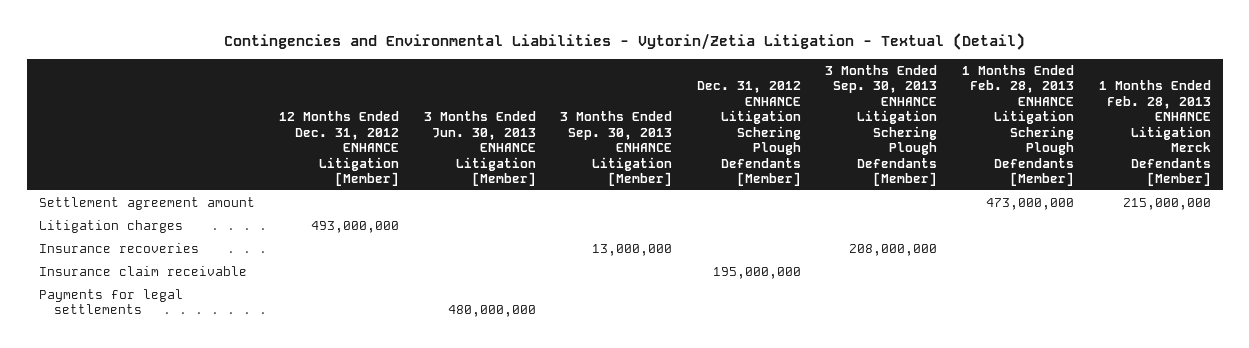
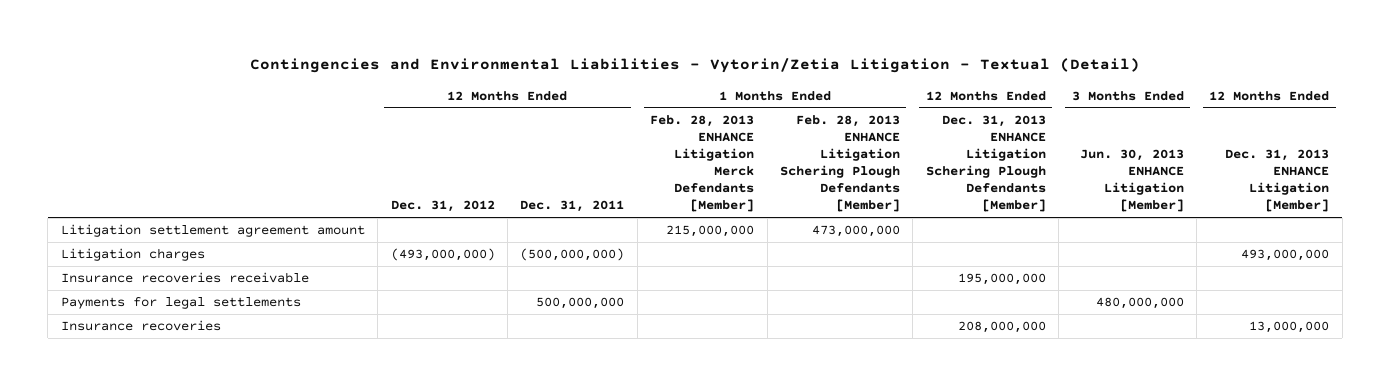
- | 12 Months Ended Dec. 31, 2012 ENHANCE Litigation [Member] | 3 Months Ended Jun. 30, 2013 ENHANCE Litigation [Member] | 3 Months Ended Sep. 30, 2013 ENHANCE Litigation [Member] | Dec. 31, 2012 ENHANCE Litigation Schering Plough Defendants [Member] | 3 Months Ended Sep. 30, 2013 ENHANCE Litigation Schering Plough Defendants [Member] | 1 Months Ended Feb. 28, 2013 ENHANCE Litigation Schering Plough Defendants [Member] | 1 Months Ended Feb. 28, 2013 ENHANCE Litigation Merck Defendants [Member]
+ | 12 Months Ended Dec. 31, 2012 | 12 Months Ended Dec. 31, 2011 | 1 Months Ended Feb. 28, 2013 ENHANCE Litigation Merck Defendants [Member] | 1 Months Ended Feb. 28, 2013 ENHANCE Litigation Schering Plough Defendants [Member] | 12 Months Ended Dec. 31, 2013 ENHANCE Litigation Schering Plough Defendants [Member] | 3 Months Ended Jun. 30, 2013 ENHANCE Litigation [Member] | 12 Months Ended Dec. 31, 2013 ENHANCE Litigation [Member]
- Settlement agreement amount | | | | | | 473,000,000 | 215,000,000
+ Litigation settlement agreement amount | | | 215,000,000 | 473,000,000 | | |
- Insurance claim receivable | | | | 195,000,000 | | |
+ Insurance recoveries receivable | | | | | 195,000,000 | |
moved down: Insurance recoveries | | | | | 208,000,000 | | 13,000,000

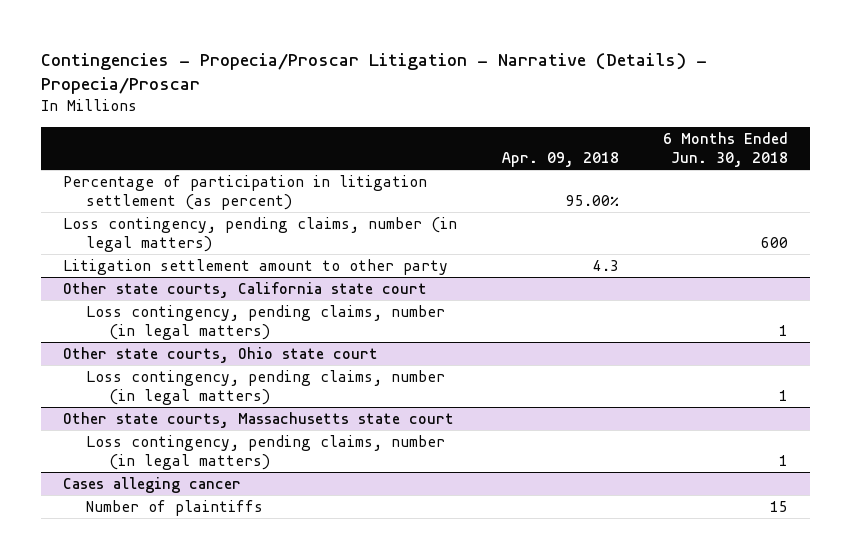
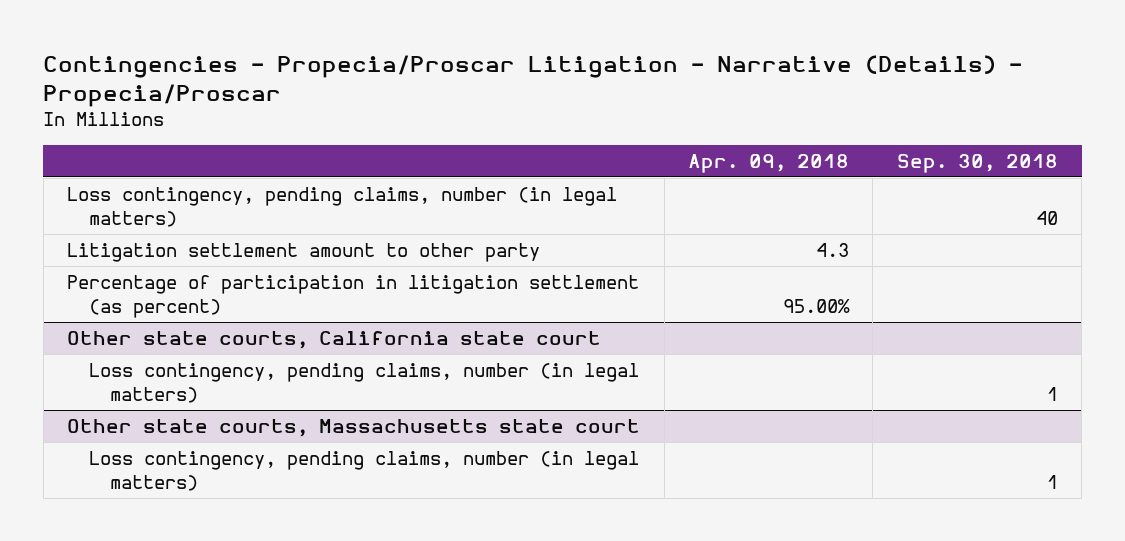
- | Apr. 09, 2018 | 6 Months Ended Jun. 30, 2018
+ | Apr. 09, 2018 | Sep. 30, 2018
moved down: Percentage of participation in litigation settlement (as percent) | 95.00% |
- Other state courts, Ohio state court
- Loss contingency, pending claims, number (in legal matters) | | 1
- Cases alleging cancer
- Number of plaintiffs | | 15

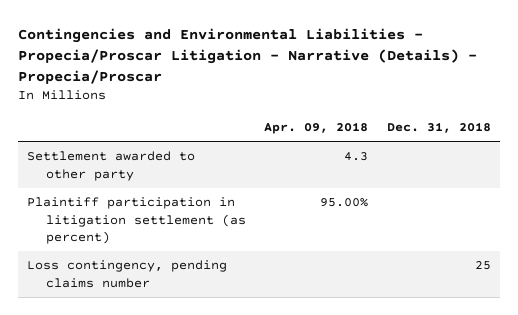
- Contingencies - Propecia/Proscar Litigation - Narrative (Details) - Propecia/Proscar
+ Contingencies and Environmental Liabilities - Propecia/Proscar Litigation - Narrative (Details) - Propecia/Proscar
- | Apr. 09, 2018 | Sep. 30, 2018
+ | Apr. 09, 2018 | Dec. 31, 2018
- Loss contingency, pending claims, number (in legal matters) | | 40
- Litigation settlement amount to other party | 4.3 |
- Percentage of participation in litigation settlement (as percent) | 95.00% |
- Other state courts, California state court
- Loss contingency, pending claims, number (in legal matters) | | 1
- Other state courts, Massachusetts state court
- Loss contingency, pending claims, number (in legal matters) | | 1
+ Settlement awarded to other party | 4.3 |
+ Plaintiff participation in litigation settlement (as percent) | 95.00% |
+ Loss contingency, pending claims number | | 25

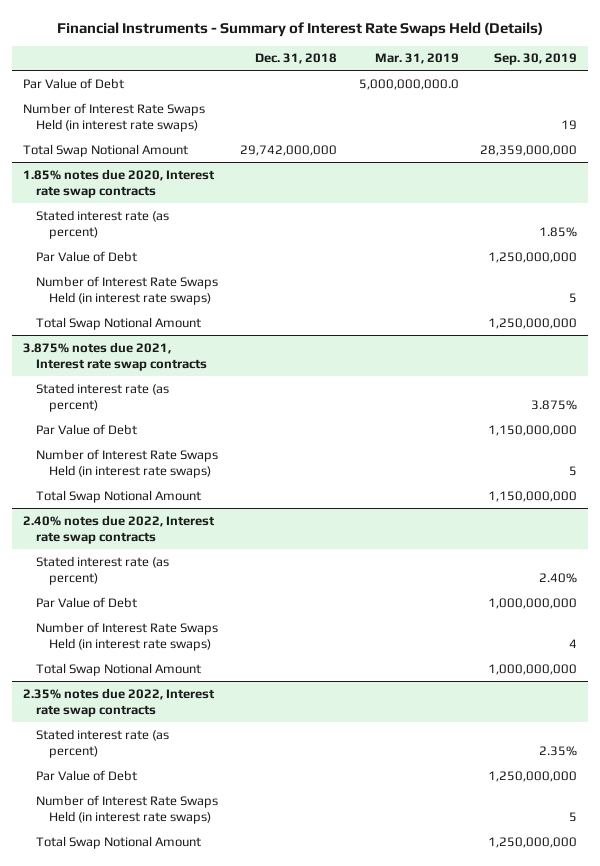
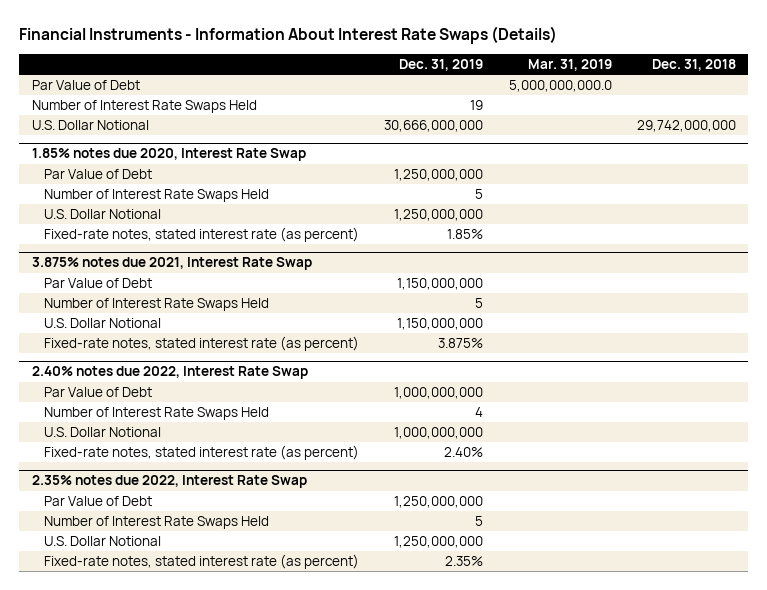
- Financial Instruments - Summary of Interest Rate Swaps Held (Details)
+ Financial Instruments - Information About Interest Rate Swaps (Details)
- | Dec. 31, 2018 | Mar. 31, 2019 | Sep. 30, 2019
+ | Dec. 31, 2019 | Mar. 31, 2019 | Dec. 31, 2018
- Number of Interest Rate Swaps Held (in interest rate swaps) | | | 19
- Total Swap Notional Amount | 29,742,000,000 | | 28,359,000,000
- 1.85% notes due 2020, Interest rate swap contracts
- Stated interest rate (as percent) | | | 1.85%
+ Number of Interest Rate Swaps Held | 19 | |
+ U.S. Dollar Notional | 30,666,000,000 | | 29,742,000,000
+ 1.85% notes due 2020, Interest Rate Swap
- Number of Interest Rate Swaps Held (in interest rate swaps) | | | 5
- Total Swap Notional Amount | | | 1,250,000,000
- 3.875% notes due 2021, Interest rate swap contracts
- Stated interest rate (as percent) | | | 3.875%
+ Number of Interest Rate Swaps Held | 5 | |
+ U.S. Dollar Notional | 1,250,000,000 | |
+ Fixed-rate notes, stated interest rate (as percent) | 1.85% | |
+ 3.875% notes due 2021, Interest Rate Swap
- Number of Interest Rate Swaps Held (in interest rate swaps) | | | 5
- Total Swap Notional Amount | | | 1,150,000,000
- 2.40% notes due 2022, Interest rate swap contracts
- Stated interest rate (as percent) | | | 2.40%
+ Number of Interest Rate Swaps Held | 5 | |
+ U.S. Dollar Notional | 1,150,000,000 | |
+ Fixed-rate notes, stated interest rate (as percent) | 3.875% | |
+ 2.40% notes due 2022, Interest Rate Swap
- Number of Interest Rate Swaps Held (in interest rate swaps) | | | 4
- Total Swap Notional Amount | | | 1,000,000,000
- 2.35% notes due 2022, Interest rate swap contracts
- Stated interest rate (as percent) | | | 2.35%
+ Number of Interest Rate Swaps Held | 4 | |
+ U.S. Dollar Notional | 1,000,000,000 | |
+ Fixed-rate notes, stated interest rate (as percent) | 2.40% | |
+ 2.35% notes due 2022, Interest Rate Swap
- Number of Interest Rate Swaps Held (in interest rate swaps) | | | 5
- Total Swap Notional Amount | | | 1,250,000,000
+ Number of Interest Rate Swaps Held | 5 | |
+ U.S. Dollar Notional | 1,250,000,000 | |
+ Fixed-rate notes, stated interest rate (as percent) | 2.35% | |

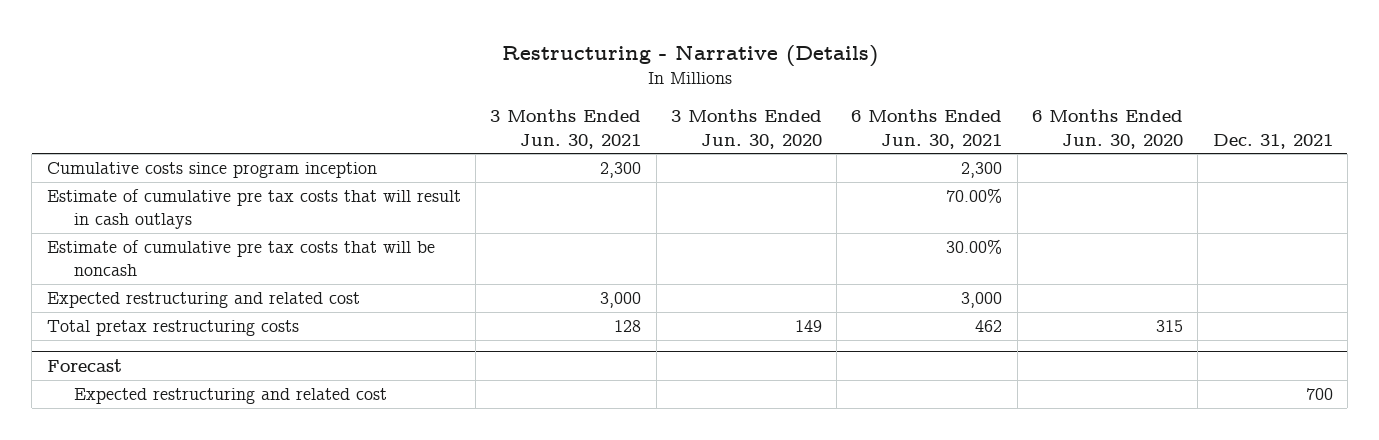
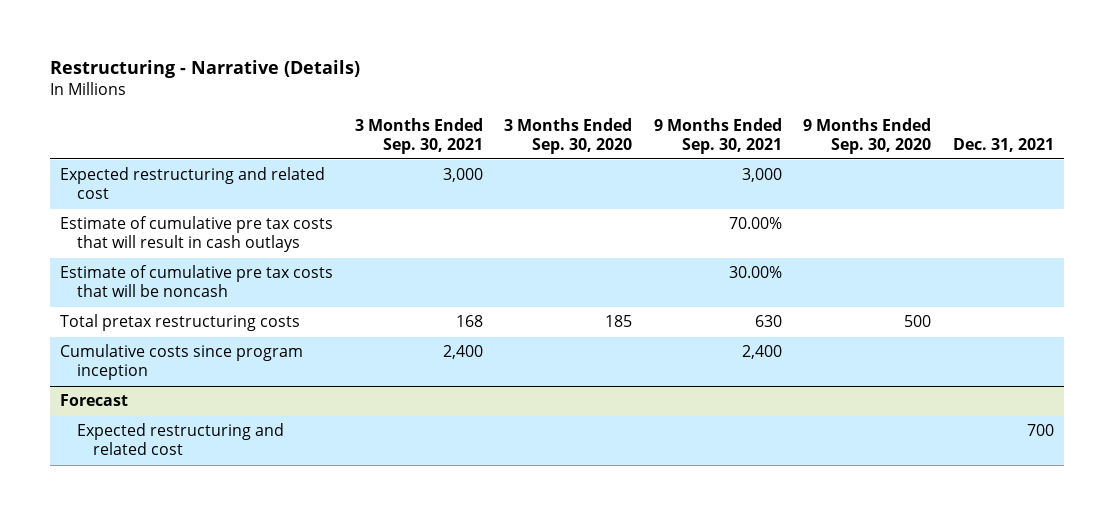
- | 3 Months Ended Jun. 30, 2021 | 3 Months Ended Jun. 30, 2020 | 6 Months Ended Jun. 30, 2021 | 6 Months Ended Jun. 30, 2020 | Dec. 31, 2021
+ | 3 Months Ended Sep. 30, 2021 | 3 Months Ended Sep. 30, 2020 | 9 Months Ended Sep. 30, 2021 | 9 Months Ended Sep. 30, 2020 | Dec. 31, 2021
moved up: Expected restructuring and related cost | 3,000 | | 3,000 | |
moved down: Cumulative costs since program inception | 2,400 | | 2,400 | |

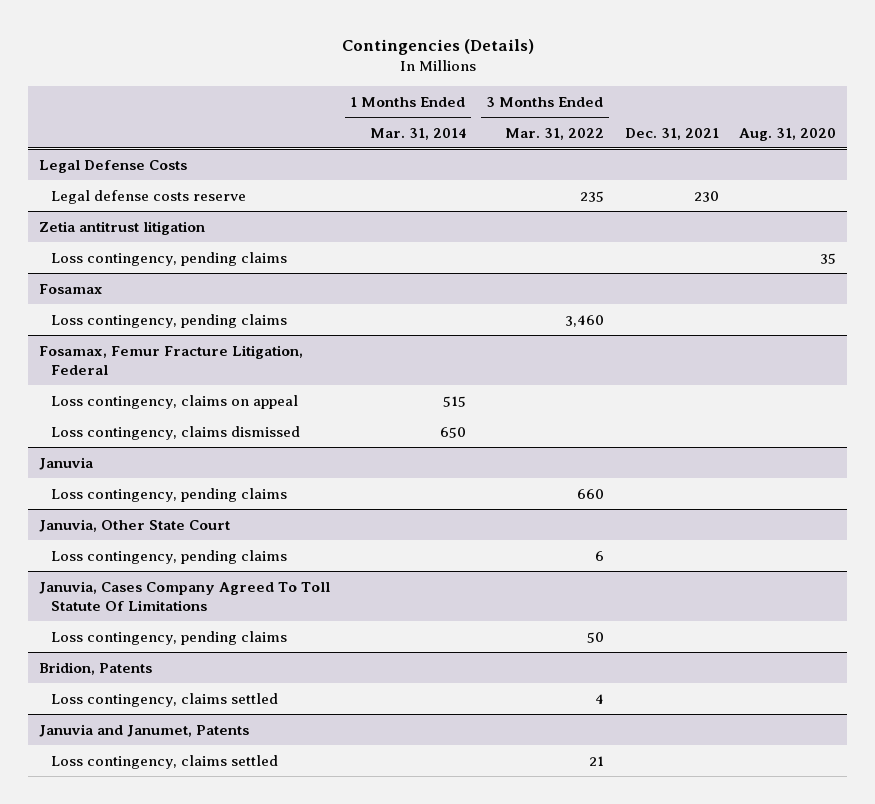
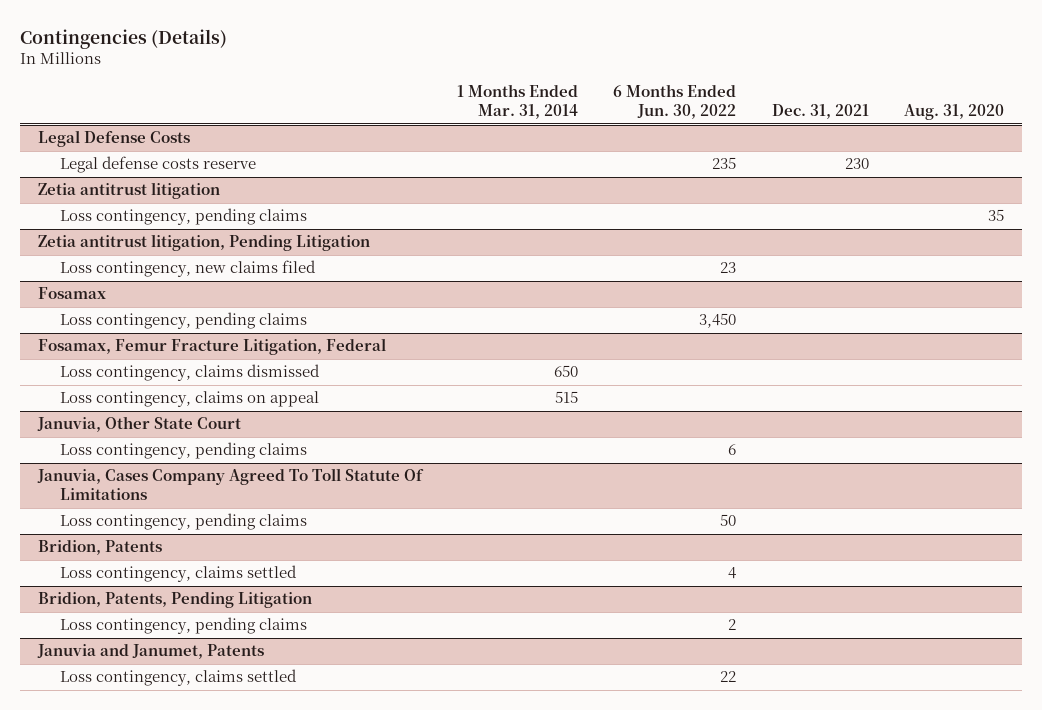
- | 1 Months Ended Mar. 31, 2014 | 3 Months Ended Mar. 31, 2022 | Dec. 31, 2021 | Aug. 31, 2020
+ | 1 Months Ended Mar. 31, 2014 | 6 Months Ended Jun. 30, 2022 | Dec. 31, 2021 | Aug. 31, 2020
+ Zetia antitrust litigation, Pending Litigation
+ Loss contingency, new claims filed | | 23 | |
- Januvia
- Loss contingency, pending claims | | 660 | |
@ Fosamax, Femur Fracture Litigation, Federal
moved down: Loss contingency, claims on appeal | 515 | | |
+ Bridion, Patents, Pending Litigation
+ Loss contingency, pending claims | | 2 | |

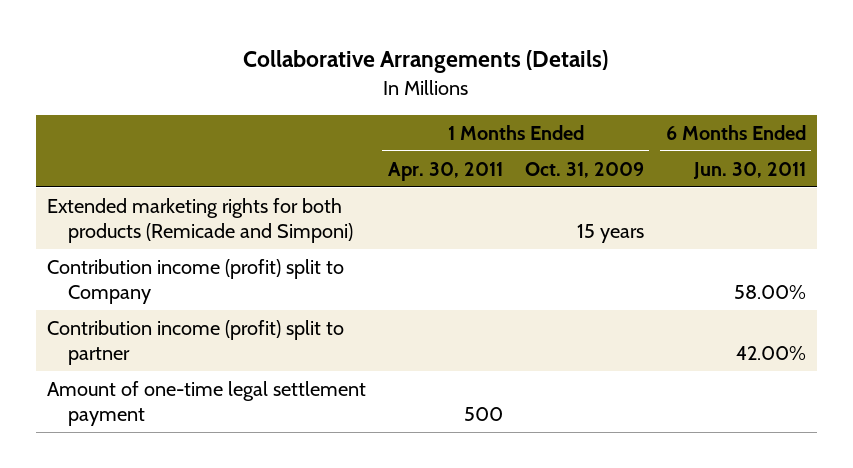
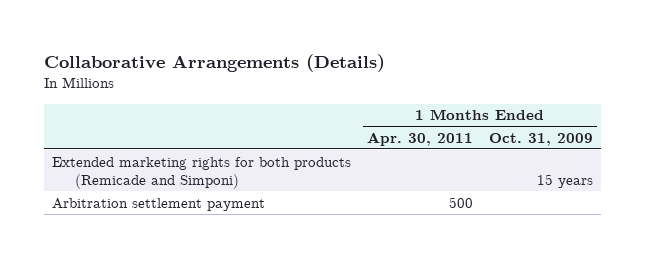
- | 1 Months Ended Apr. 30, 2011 | 1 Months Ended Oct. 31, 2009 | 6 Months Ended Jun. 30, 2011
+ | 1 Months Ended Apr. 30, 2011 | 1 Months Ended Oct. 31, 2009
- Contribution income (profit) split to Company | | | 58.00%
- Contribution income (profit) split to partner | | | 42.00%
- Amount of one-time legal settlement payment | 500 | |
+ Arbitration settlement payment | 500 |

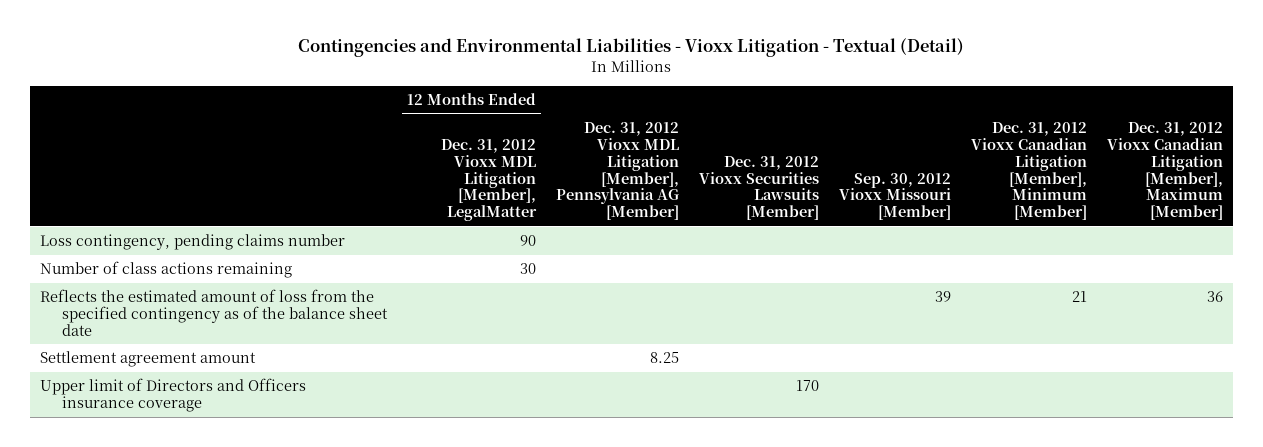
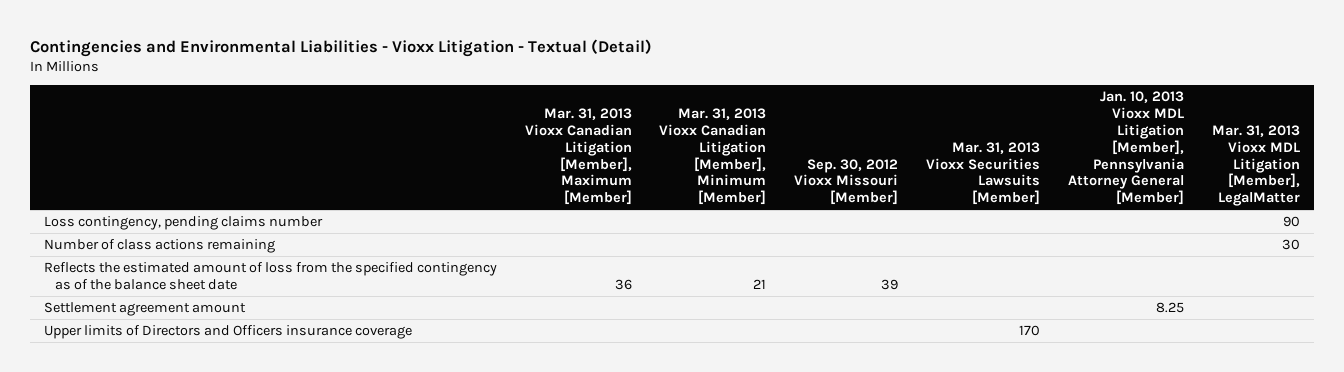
- | 12 Months Ended Dec. 31, 2012 Vioxx MDL Litigation [Member], LegalMatter | Dec. 31, 2012 Vioxx MDL Litigation [Member], Pennsylvania AG [Member] | Dec. 31, 2012 Vioxx Securities Lawsuits [Member] | Sep. 30, 2012 Vioxx Missouri [Member] | Dec. 31, 2012 Vioxx Canadian Litigation [Member], Minimum [Member] | Dec. 31, 2012 Vioxx Canadian Litigation [Member], Maximum [Member]
+ | Mar. 31, 2013 Vioxx Canadian Litigation [Member], Maximum [Member] | Mar. 31, 2013 Vioxx Canadian Litigation [Member], Minimum [Member] | Sep. 30, 2012 Vioxx Missouri [Member] | Mar. 31, 2013 Vioxx Securities Lawsuits [Member] | Jan. 10, 2013 Vioxx MDL Litigation [Member], Pennsylvania Attorney General [Member] | Mar. 31, 2013 Vioxx MDL Litigation [Member], LegalMatter
- Upper limit of Directors and Officers insurance coverage | | | 170 | | |
+ Upper limits of Directors and Officers insurance coverage | | | | 170 | |

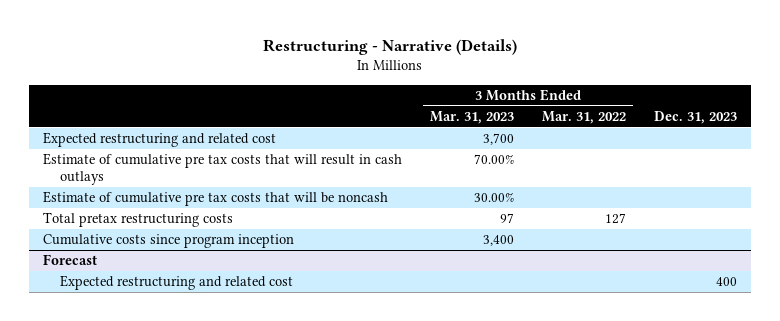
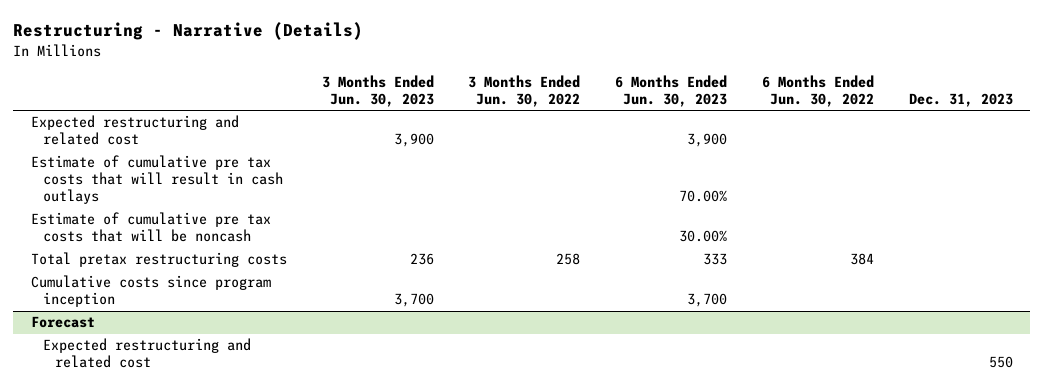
- | 3 Months Ended Mar. 31, 2023 | 3 Months Ended Mar. 31, 2022 | Dec. 31, 2023
+ | 3 Months Ended Jun. 30, 2023 | 3 Months Ended Jun. 30, 2022 | 6 Months Ended Jun. 30, 2023 | 6 Months Ended Jun. 30, 2022 | Dec. 31, 2023
@ Forecast
- Expected restructuring and related cost | | | 400
+ Expected restructuring and related cost | | | | | 550

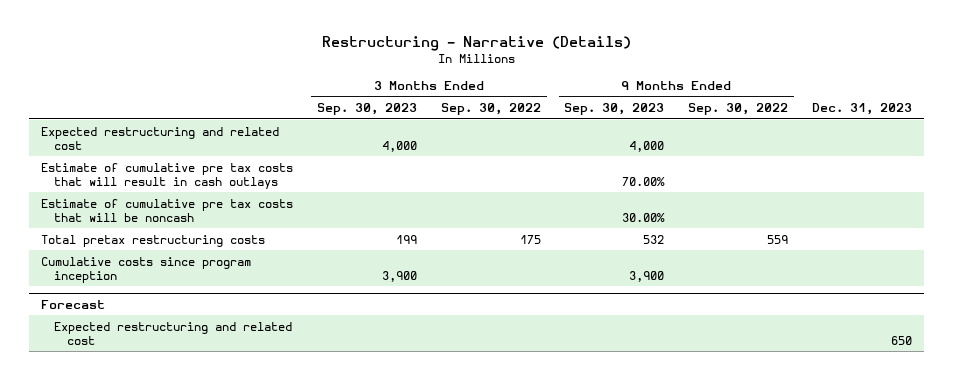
- | 3 Months Ended Jun. 30, 2023 | 3 Months Ended Jun. 30, 2022 | 6 Months Ended Jun. 30, 2023 | 6 Months Ended Jun. 30, 2022 | Dec. 31, 2023
+ | 3 Months Ended Sep. 30, 2023 | 3 Months Ended Sep. 30, 2022 | 9 Months Ended Sep. 30, 2023 | 9 Months Ended Sep. 30, 2022 | Dec. 31, 2023
@ Forecast
- Expected restructuring and related cost | | | | | 550
+ Expected restructuring and related cost | | | | | 650

